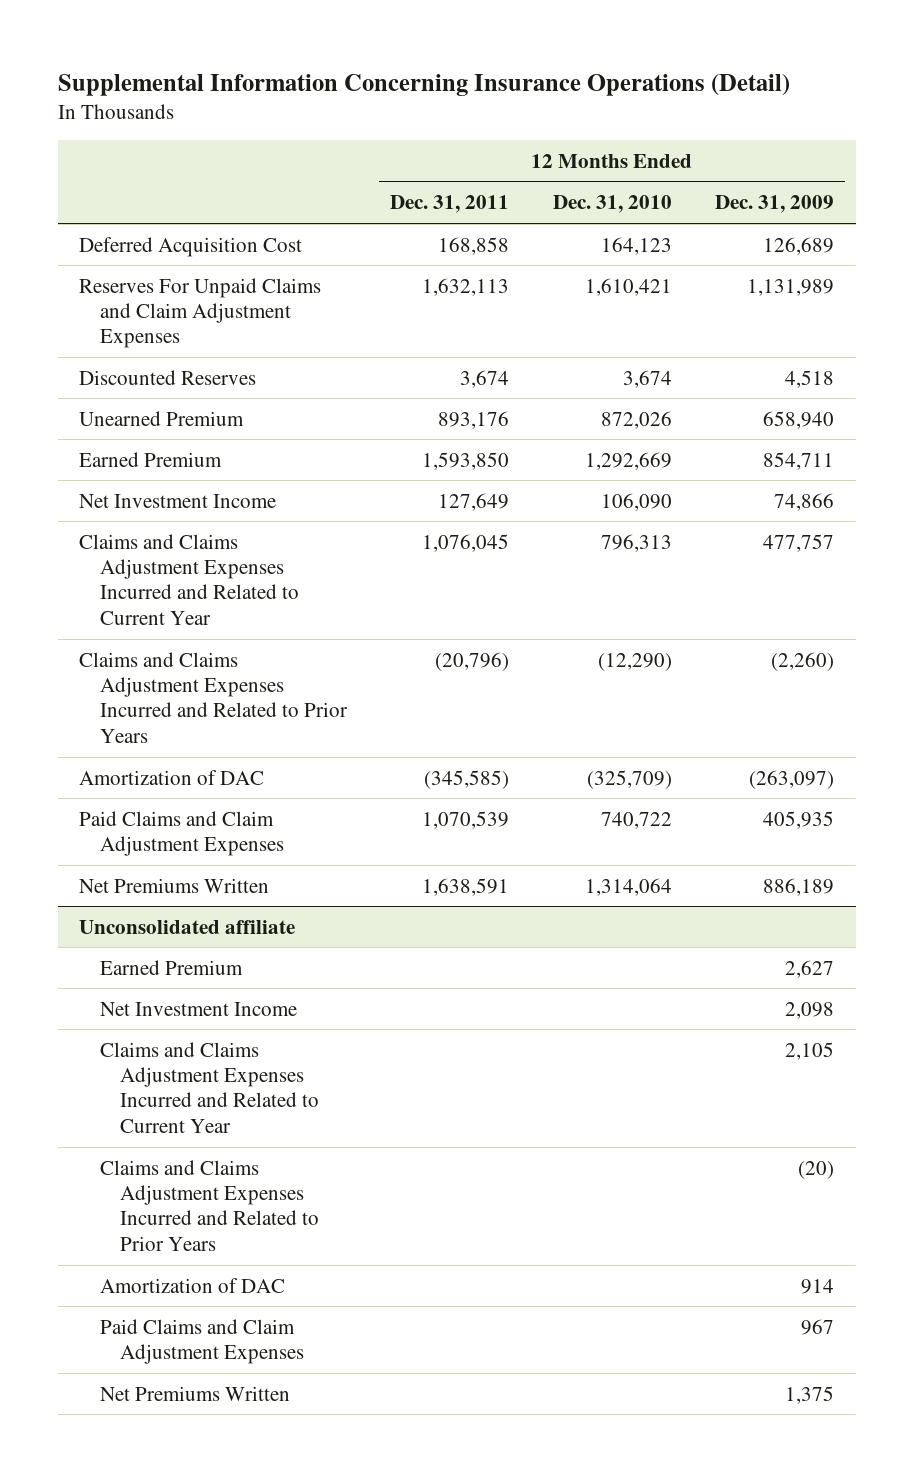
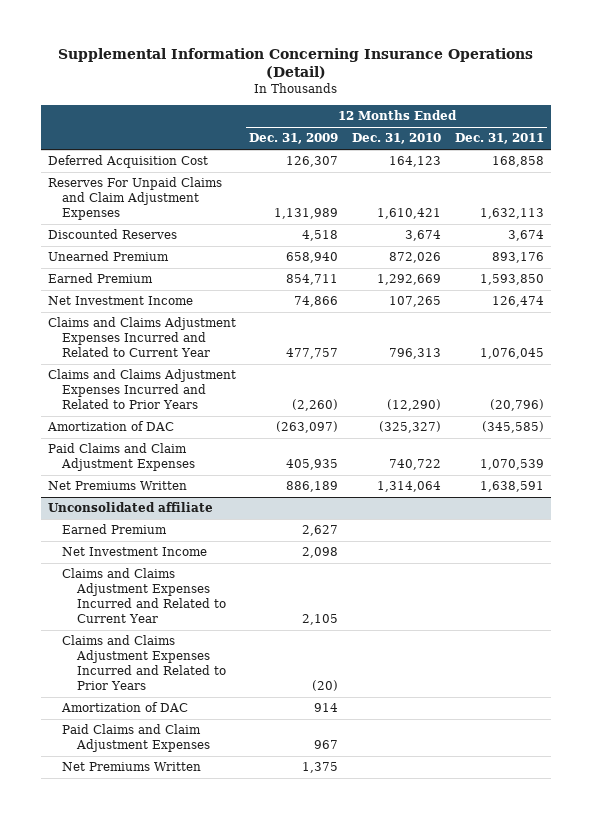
- | 12 Months Ended Dec. 31, 2011 | 12 Months Ended Dec. 31, 2010 | 12 Months Ended Dec. 31, 2009
+ | 12 Months Ended Dec. 31, 2009 | 12 Months Ended Dec. 31, 2010 | 12 Months Ended Dec. 31, 2011
- Deferred Acquisition Cost | 168,858 | 164,123 | 126,689
+ Deferred Acquisition Cost | 126,307 | 164,123 | 168,858
- Net Investment Income | 127,649 | 106,090 | 74,866
+ Net Investment Income | 74,866 | 107,265 | 126,474
- Amortization of DAC | (345,585) | (325,709) | (263,097)
+ Amortization of DAC | (263,097) | (325,327) | (345,585)

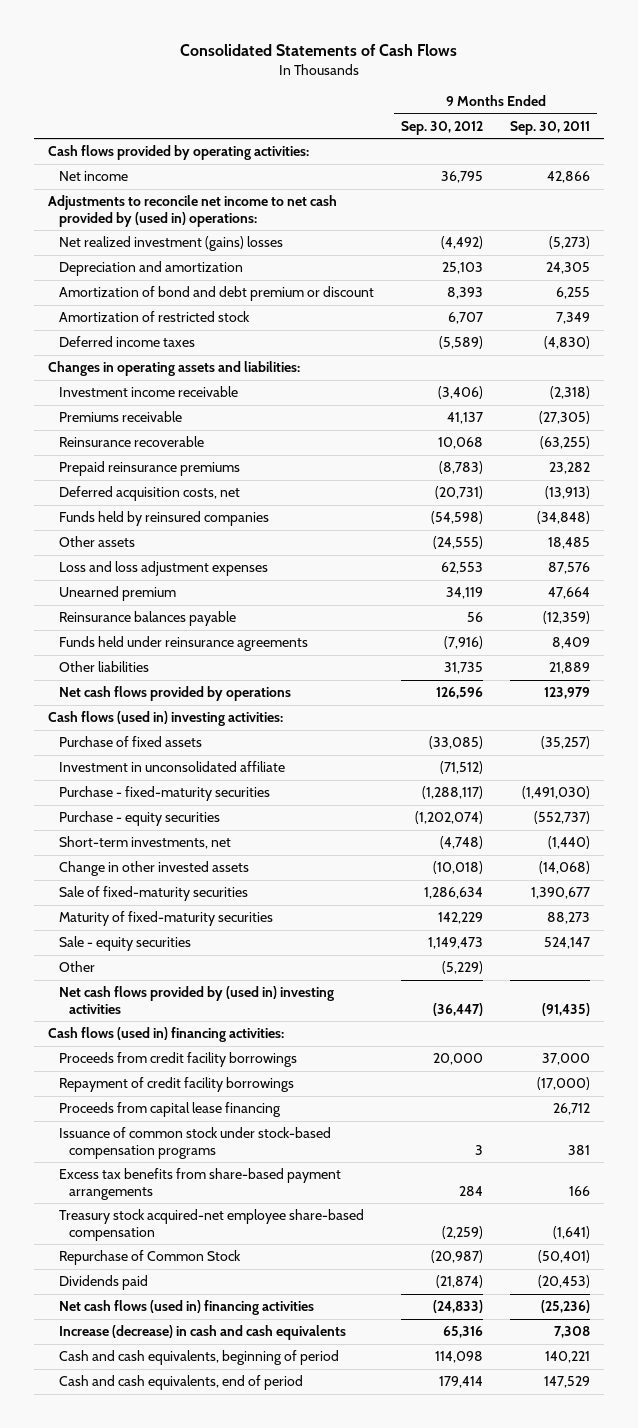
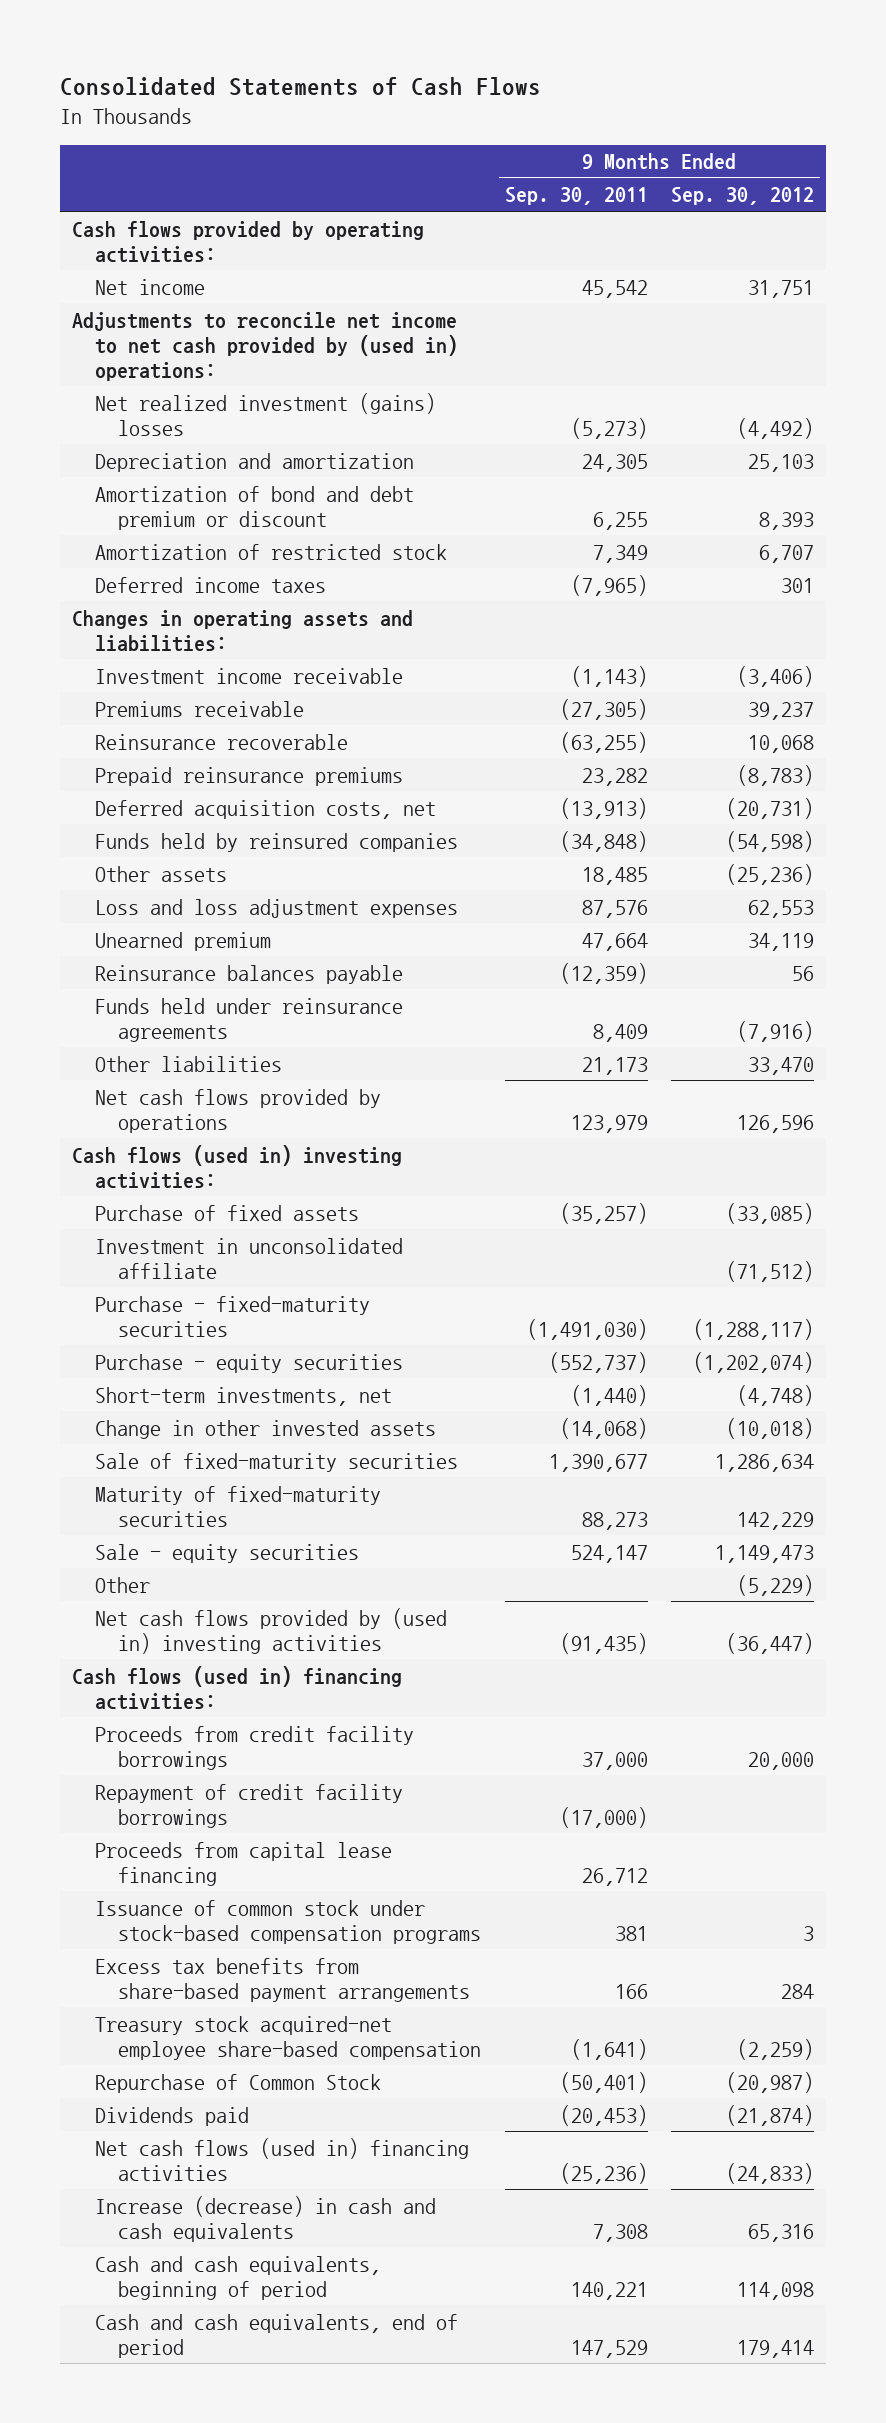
- | 9 Months Ended Sep. 30, 2012 | 9 Months Ended Sep. 30, 2011
+ | 9 Months Ended Sep. 30, 2011 | 9 Months Ended Sep. 30, 2012
- Net income | 36,795 | 42,866
+ Net income | 45,542 | 31,751
- Deferred income taxes | (5,589) | (4,830)
+ Deferred income taxes | (7,965) | 301
- Investment income receivable | (3,406) | (2,318)
- Premiums receivable | 41,137 | (27,305)
+ Investment income receivable | (1,143) | (3,406)
+ Premiums receivable | (27,305) | 39,237
- Other assets | (24,555) | 18,485
+ Other assets | 18,485 | (25,236)
- Other liabilities | 31,735 | 21,889
+ Other liabilities | 21,173 | 33,470

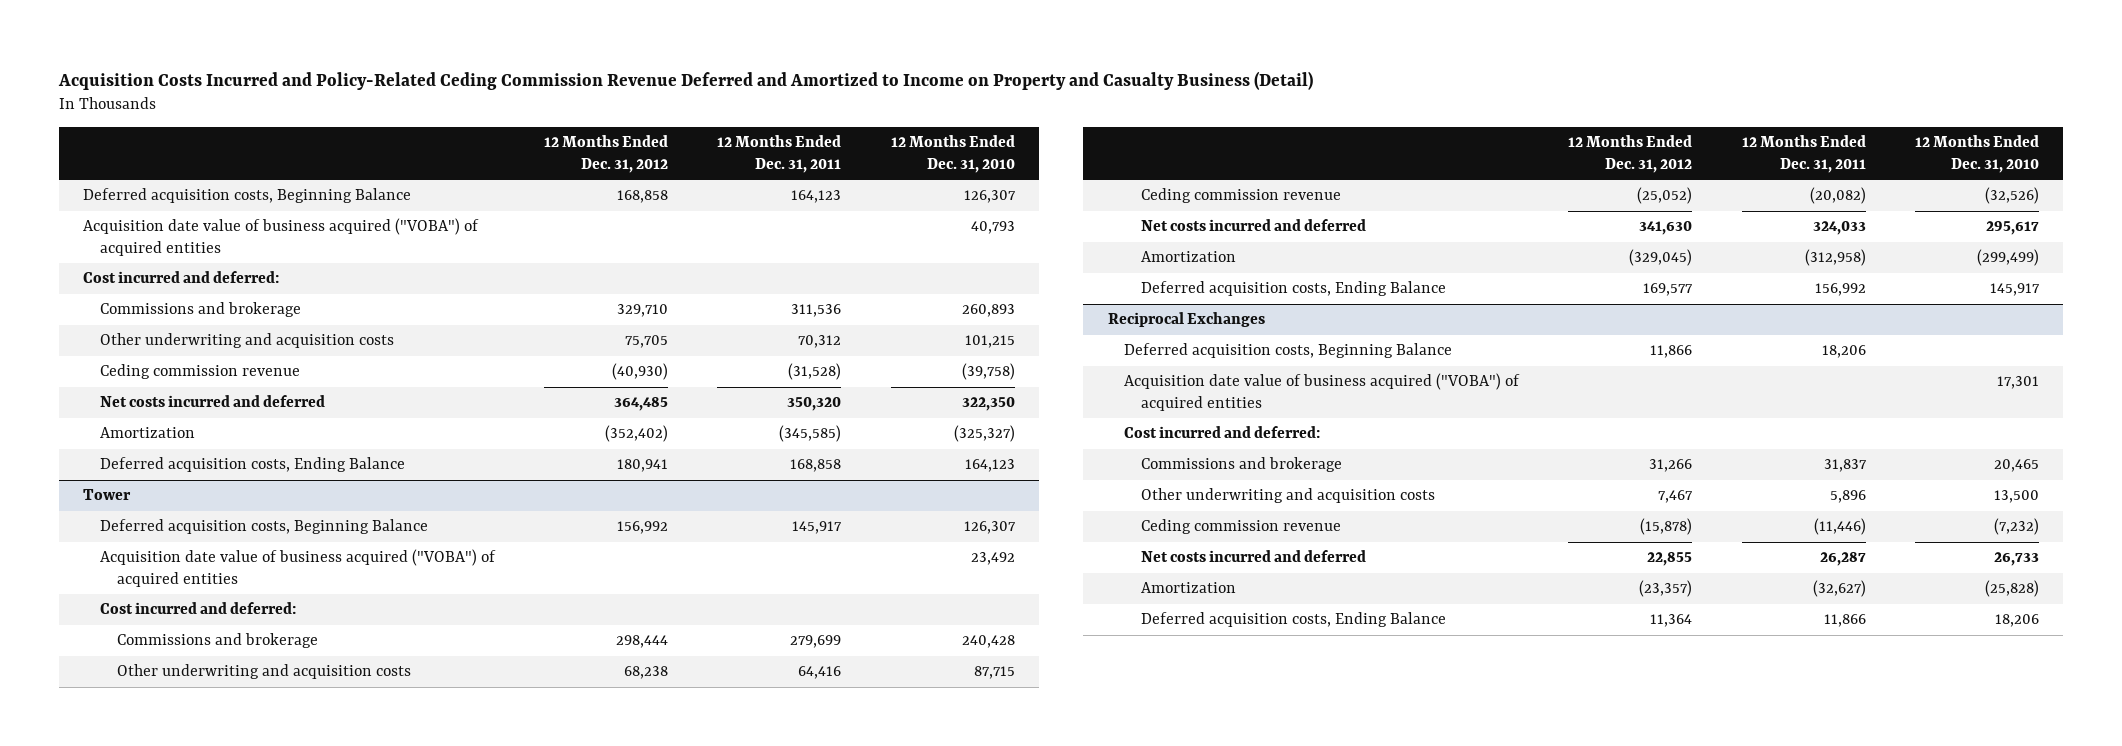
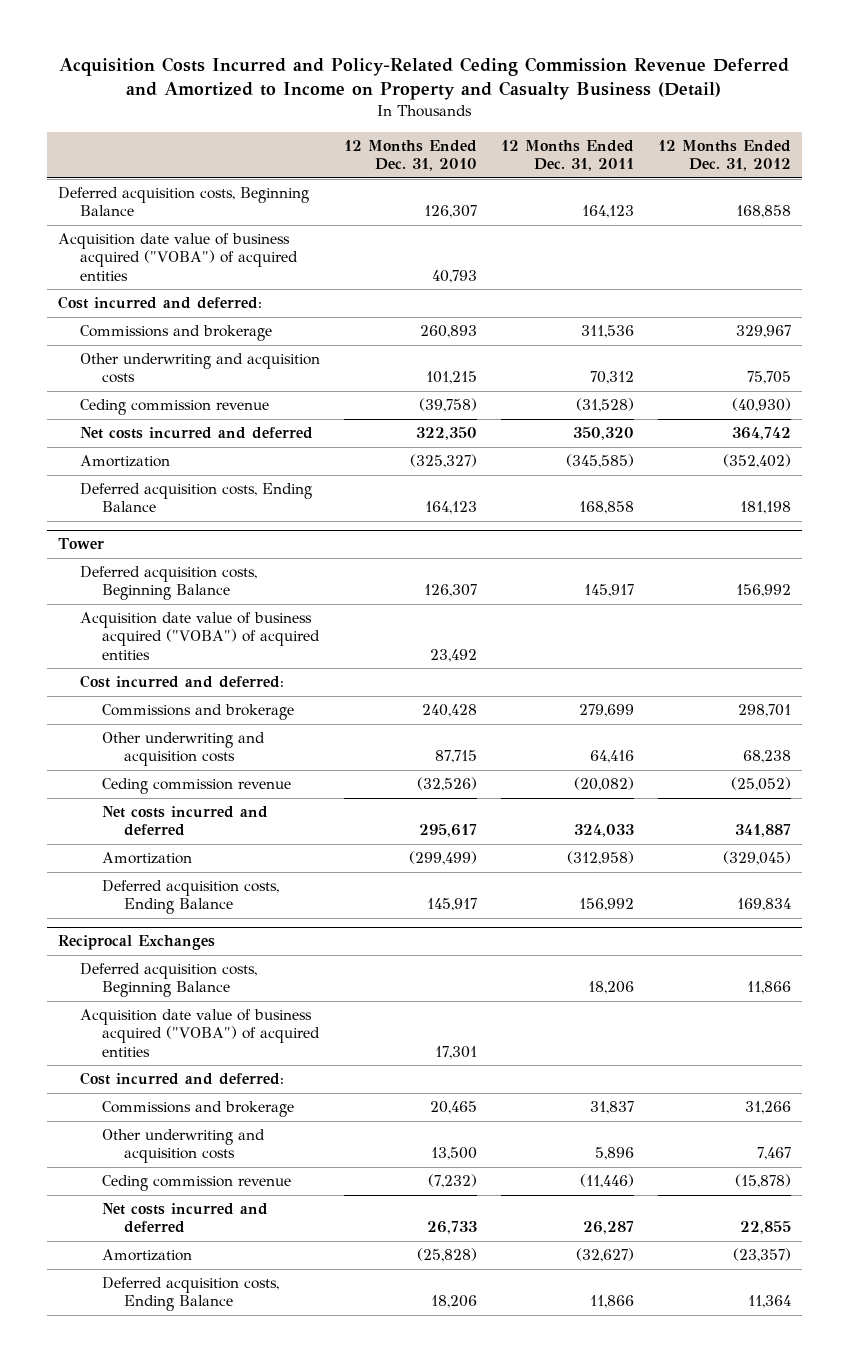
- | 12 Months Ended Dec. 31, 2012 | 12 Months Ended Dec. 31, 2011 | 12 Months Ended Dec. 31, 2010
+ | 12 Months Ended Dec. 31, 2010 | 12 Months Ended Dec. 31, 2011 | 12 Months Ended Dec. 31, 2012
- Commissions and brokerage | 329,710 | 311,536 | 260,893
+ Commissions and brokerage | 260,893 | 311,536 | 329,967
- Net costs incurred and deferred | 364,485 | 350,320 | 322,350
+ Net costs incurred and deferred | 322,350 | 350,320 | 364,742
- Deferred acquisition costs, Ending Balance | 180,941 | 168,858 | 164,123
+ Deferred acquisition costs, Ending Balance | 164,123 | 168,858 | 181,198
@ Tower
- Commissions and brokerage | 298,444 | 279,699 | 240,428
+ Commissions and brokerage | 240,428 | 279,699 | 298,701
- Net costs incurred and deferred | 341,630 | 324,033 | 295,617
+ Net costs incurred and deferred | 295,617 | 324,033 | 341,887
- Deferred acquisition costs, Ending Balance | 169,577 | 156,992 | 145,917
+ Deferred acquisition costs, Ending Balance | 145,917 | 156,992 | 169,834

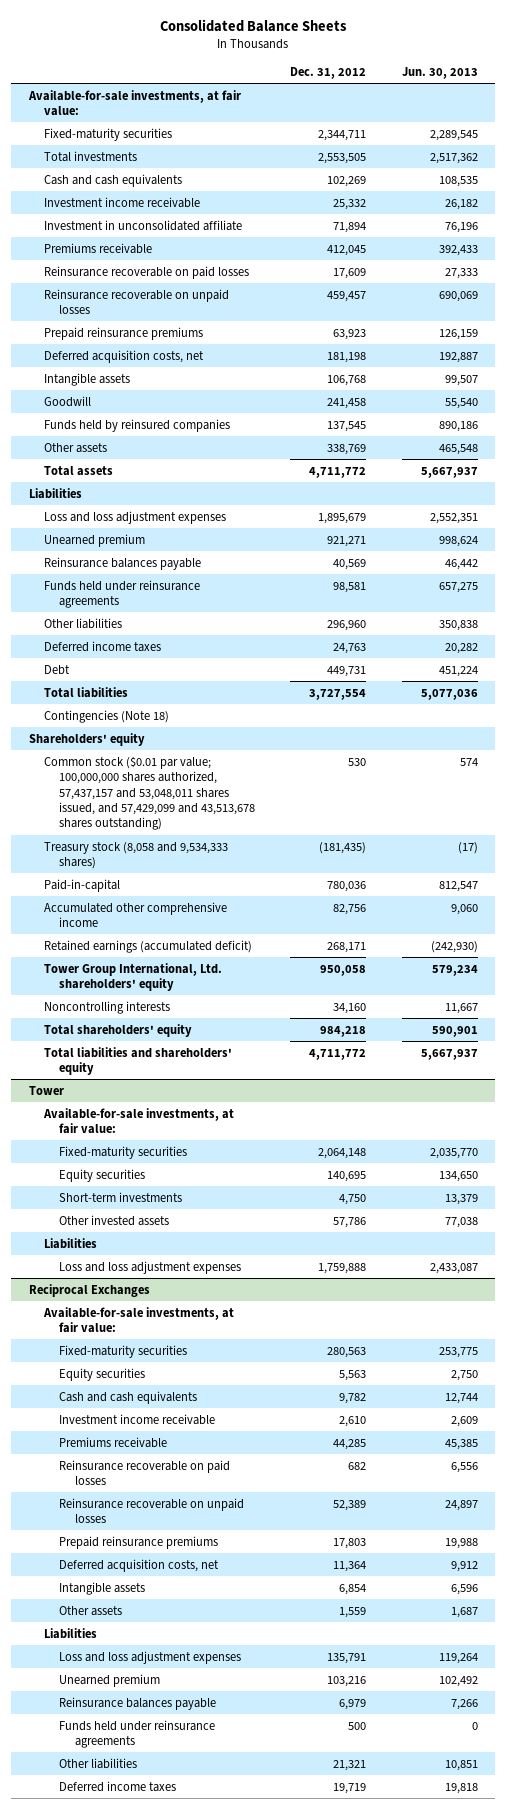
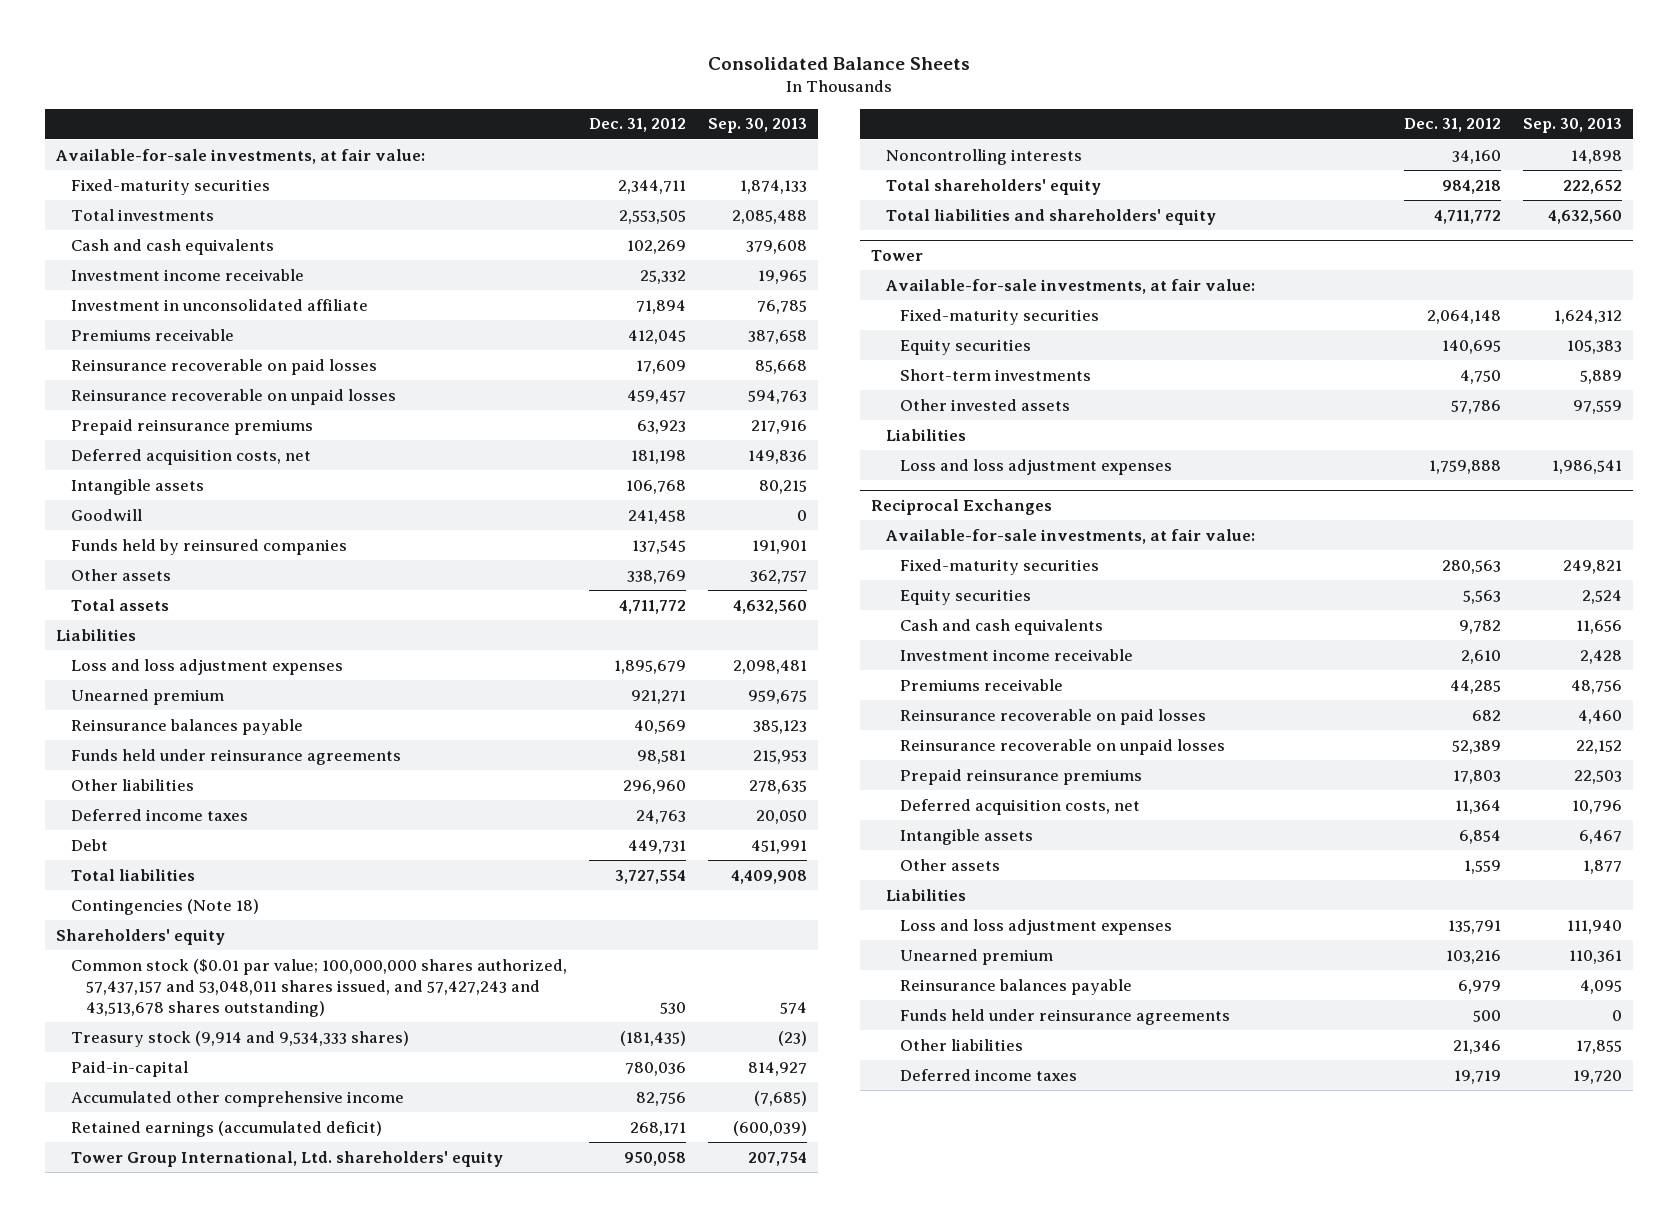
- | Dec. 31, 2012 | Jun. 30, 2013
+ | Dec. 31, 2012 | Sep. 30, 2013
- Common stock ($0.01 par value; 100,000,000 shares authorized, 57,437,157 and 53,048,011 shares issued, and 57,429,099 and 43,513,678 shares outstanding) | 530 | 574
- Treasury stock (8,058 and 9,534,333 shares) | (181,435) | (17)
+ Common stock ($0.01 par value; 100,000,000 shares authorized, 57,437,157 and 53,048,011 shares issued, and 57,427,243 and 43,513,678 shares outstanding) | 530 | 574
+ Treasury stock (9,914 and 9,534,333 shares) | (181,435) | (23)
@ Reciprocal Exchanges
- Other liabilities | 21,321 | 10,851
+ Other liabilities | 21,346 | 17,855

